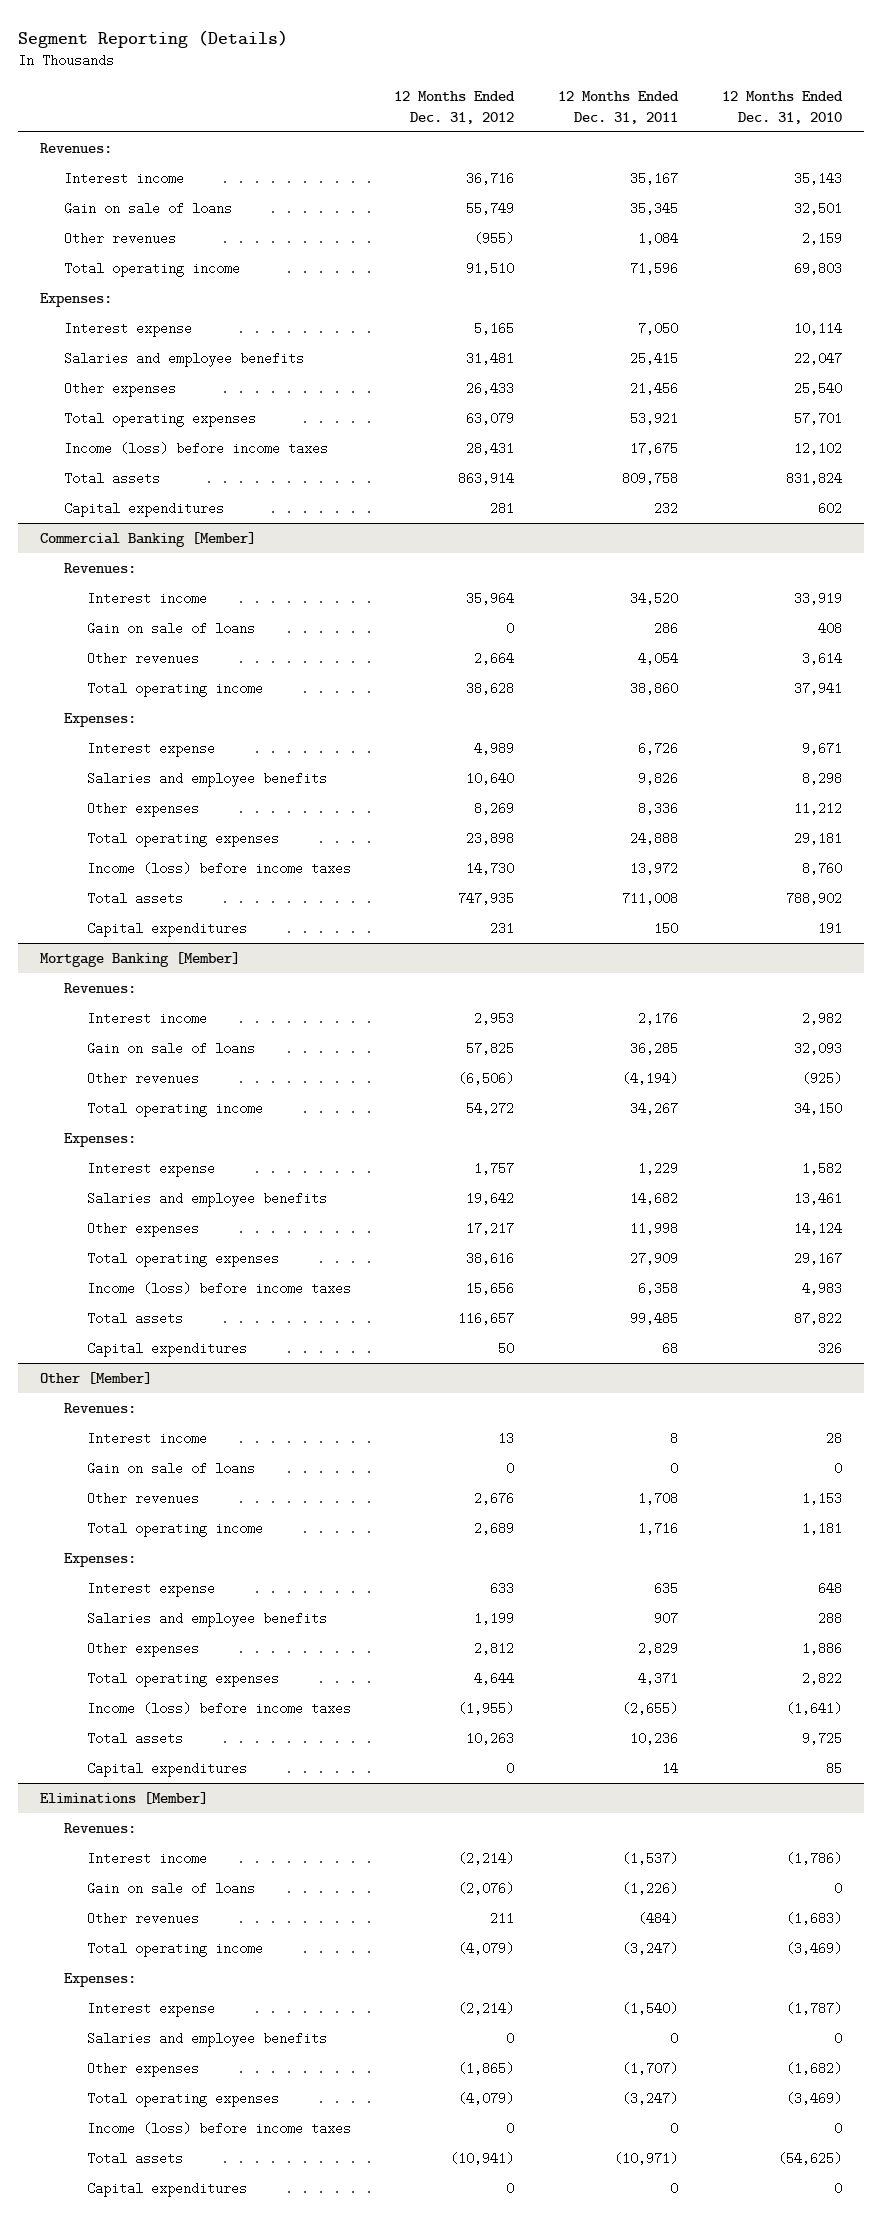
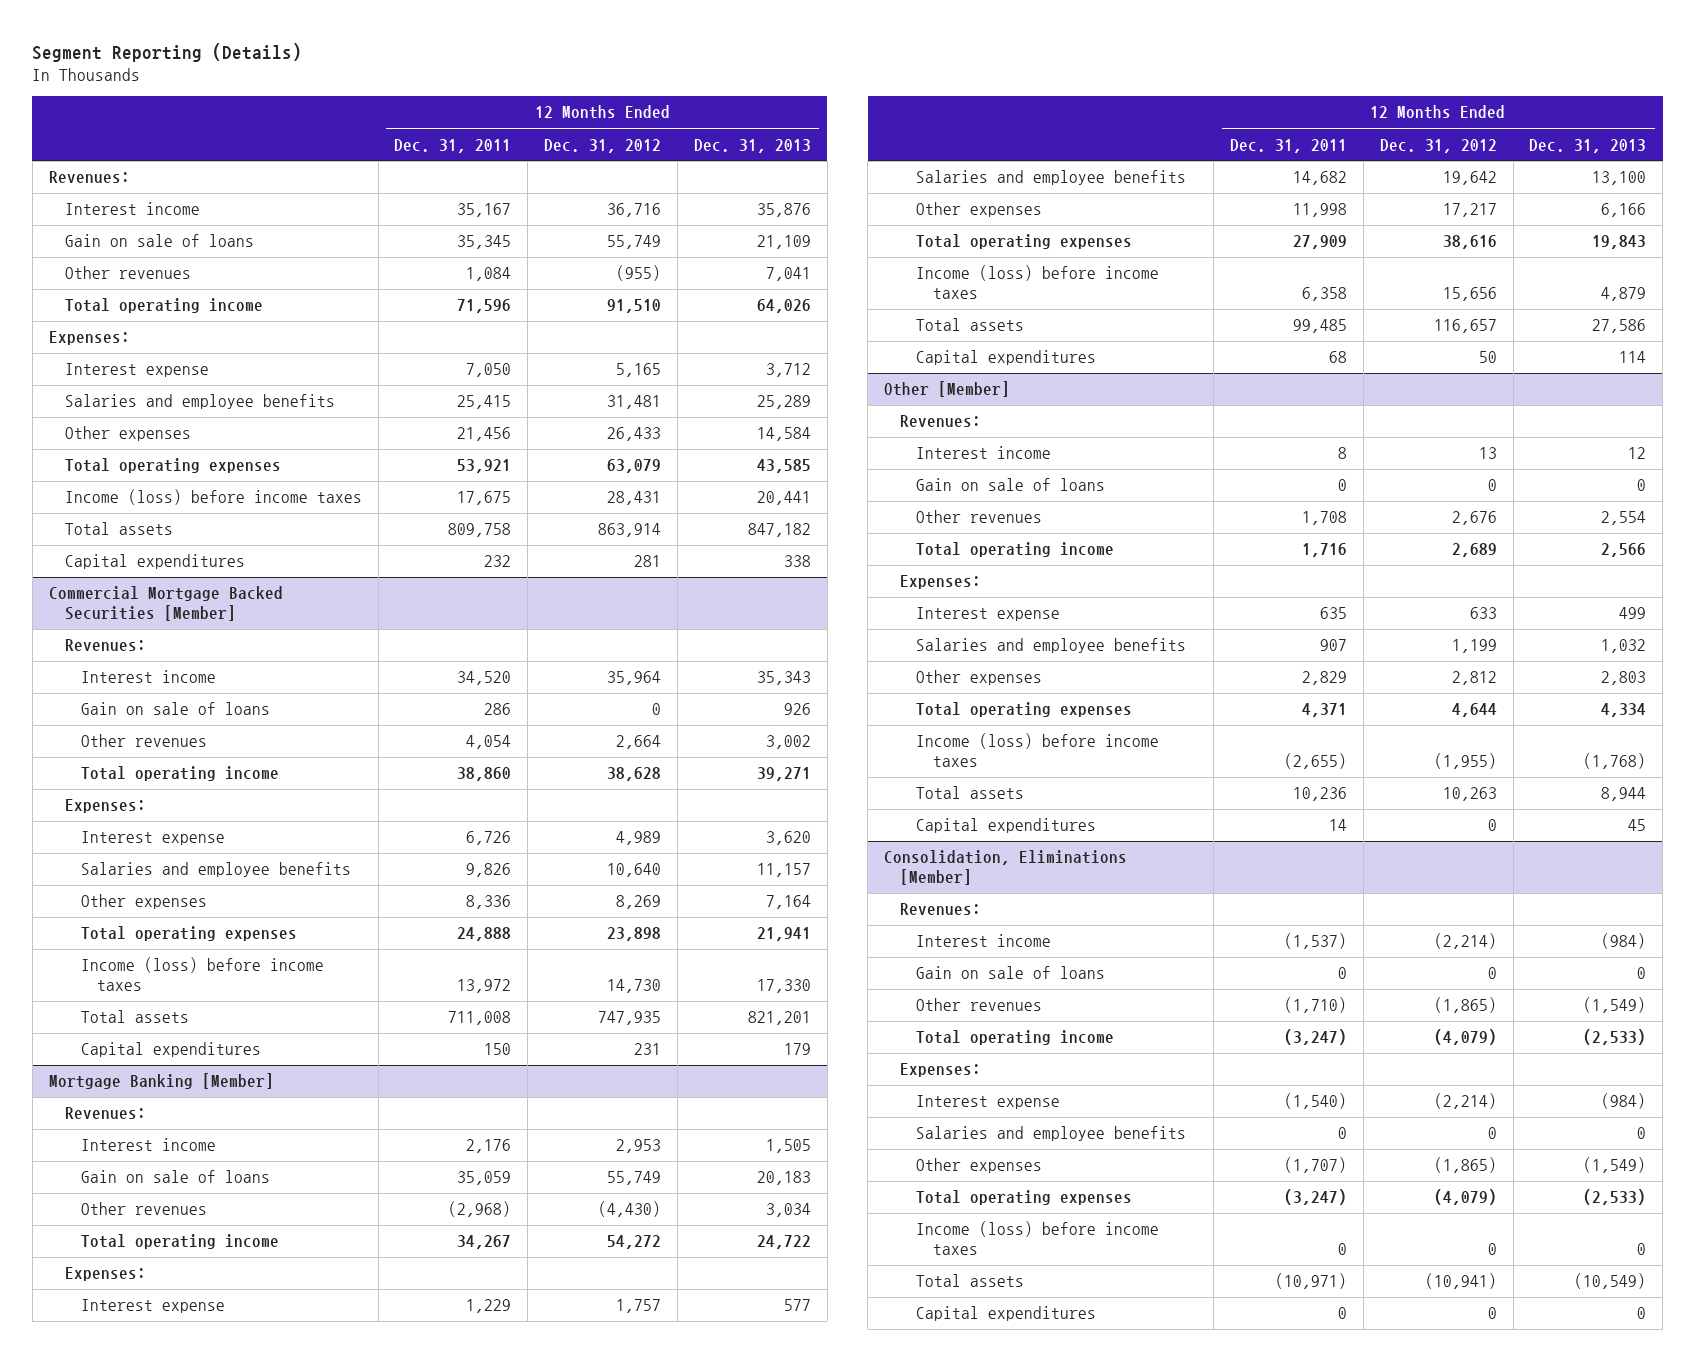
- | 12 Months Ended Dec. 31, 2012 | 12 Months Ended Dec. 31, 2011 | 12 Months Ended Dec. 31, 2010
+ | 12 Months Ended Dec. 31, 2011 | 12 Months Ended Dec. 31, 2012 | 12 Months Ended Dec. 31, 2013
- Commercial Banking [Member]
+ Commercial Mortgage Backed Securities [Member]
@ Mortgage Banking [Member]
- Gain on sale of loans | 57,825 | 36,285 | 32,093
- Other revenues | (6,506) | (4,194) | (925)
+ Gain on sale of loans | 35,059 | 55,749 | 20,183
+ Other revenues | (2,968) | (4,430) | 3,034
- Eliminations [Member]
+ Consolidation, Eliminations [Member]
- Gain on sale of loans | (2,076) | (1,226) | 0
- Other revenues | 211 | (484) | (1,683)
+ Gain on sale of loans | 0 | 0 | 0
+ Other revenues | (1,710) | (1,865) | (1,549)

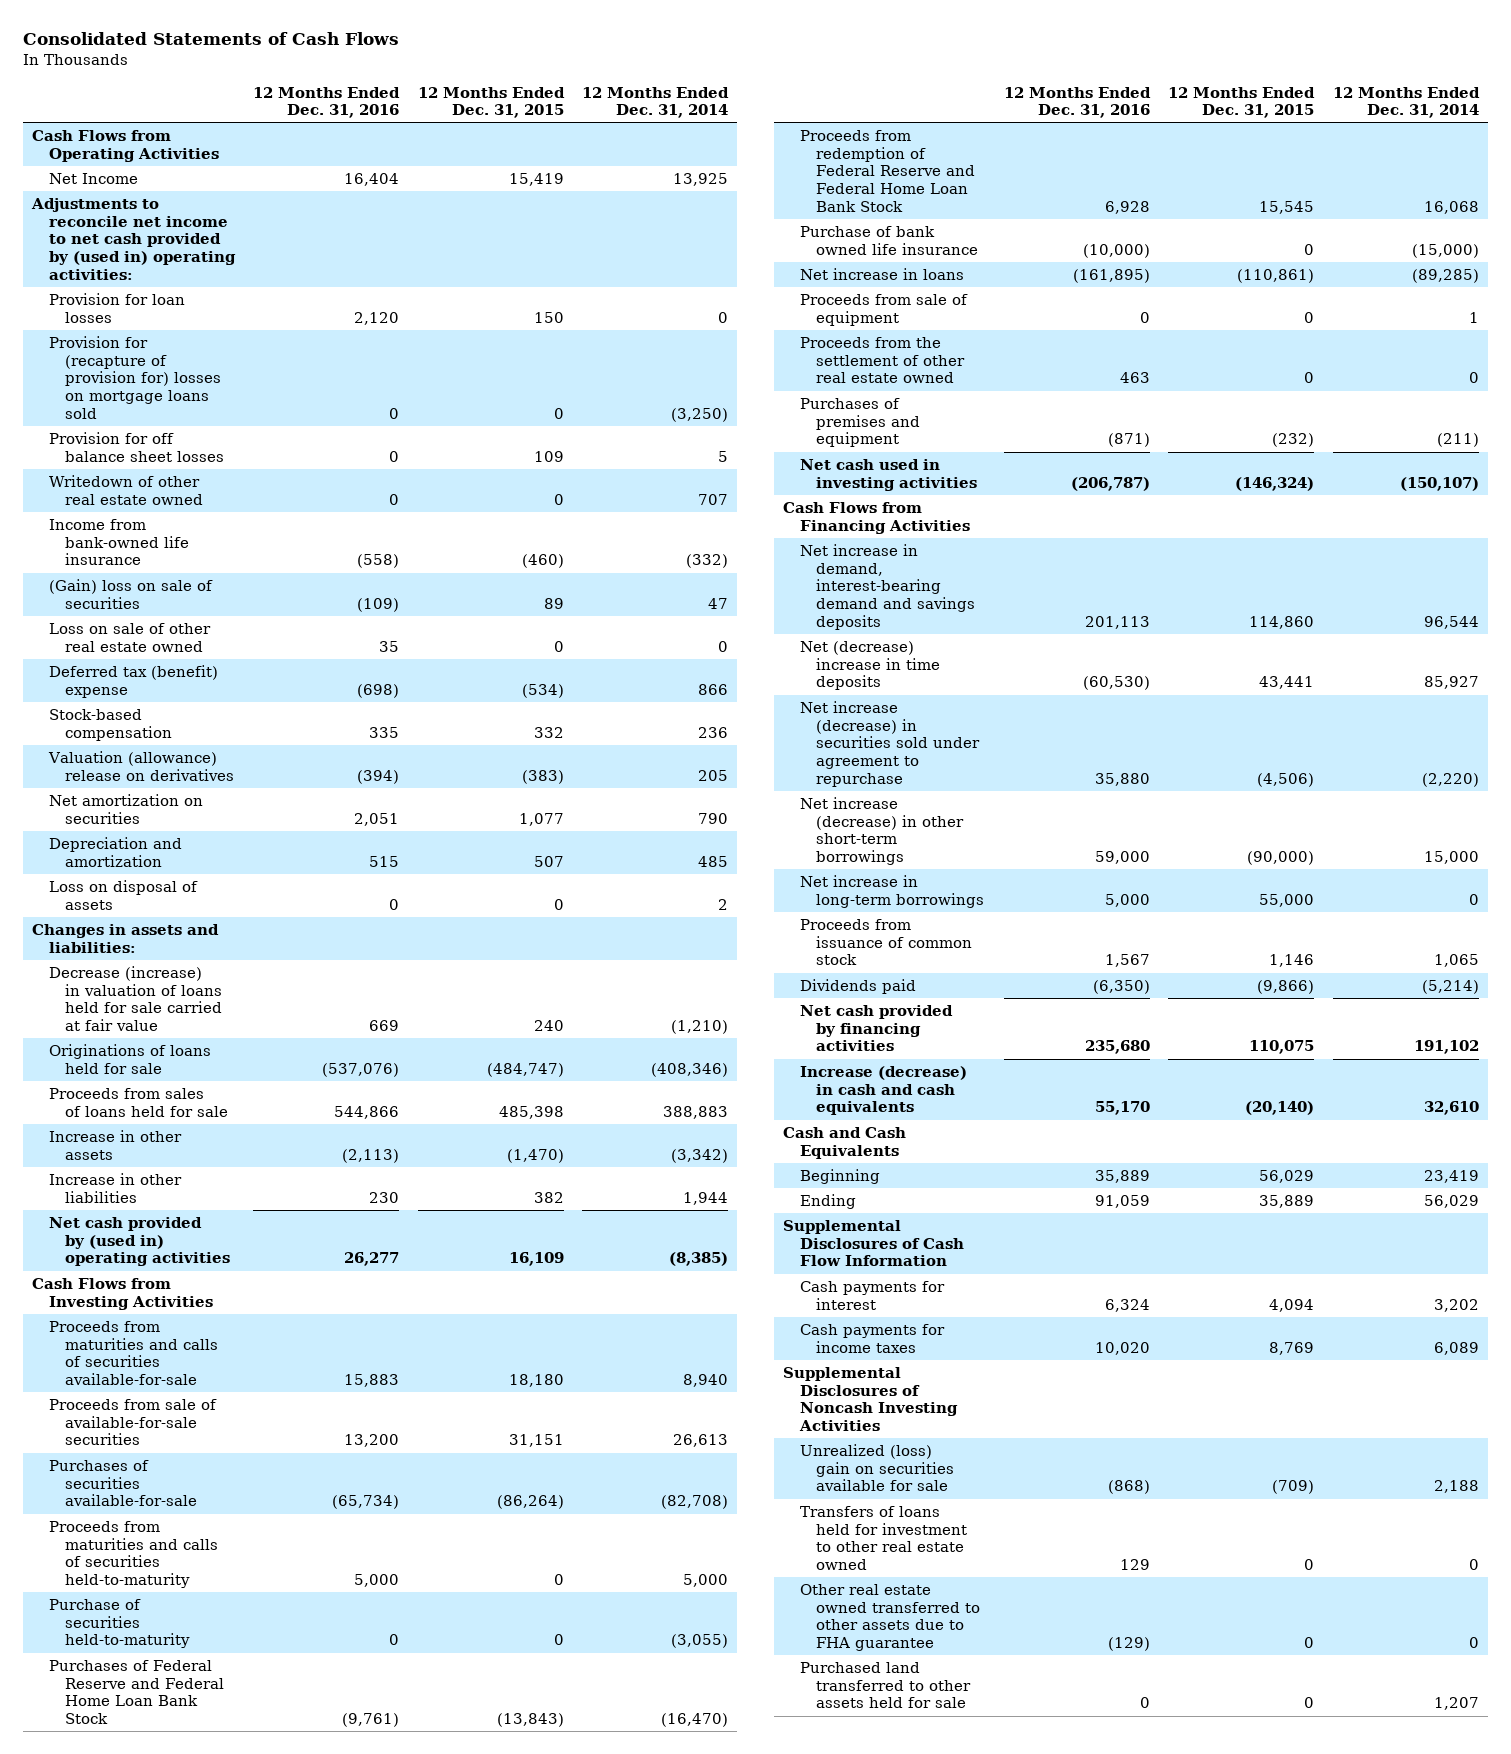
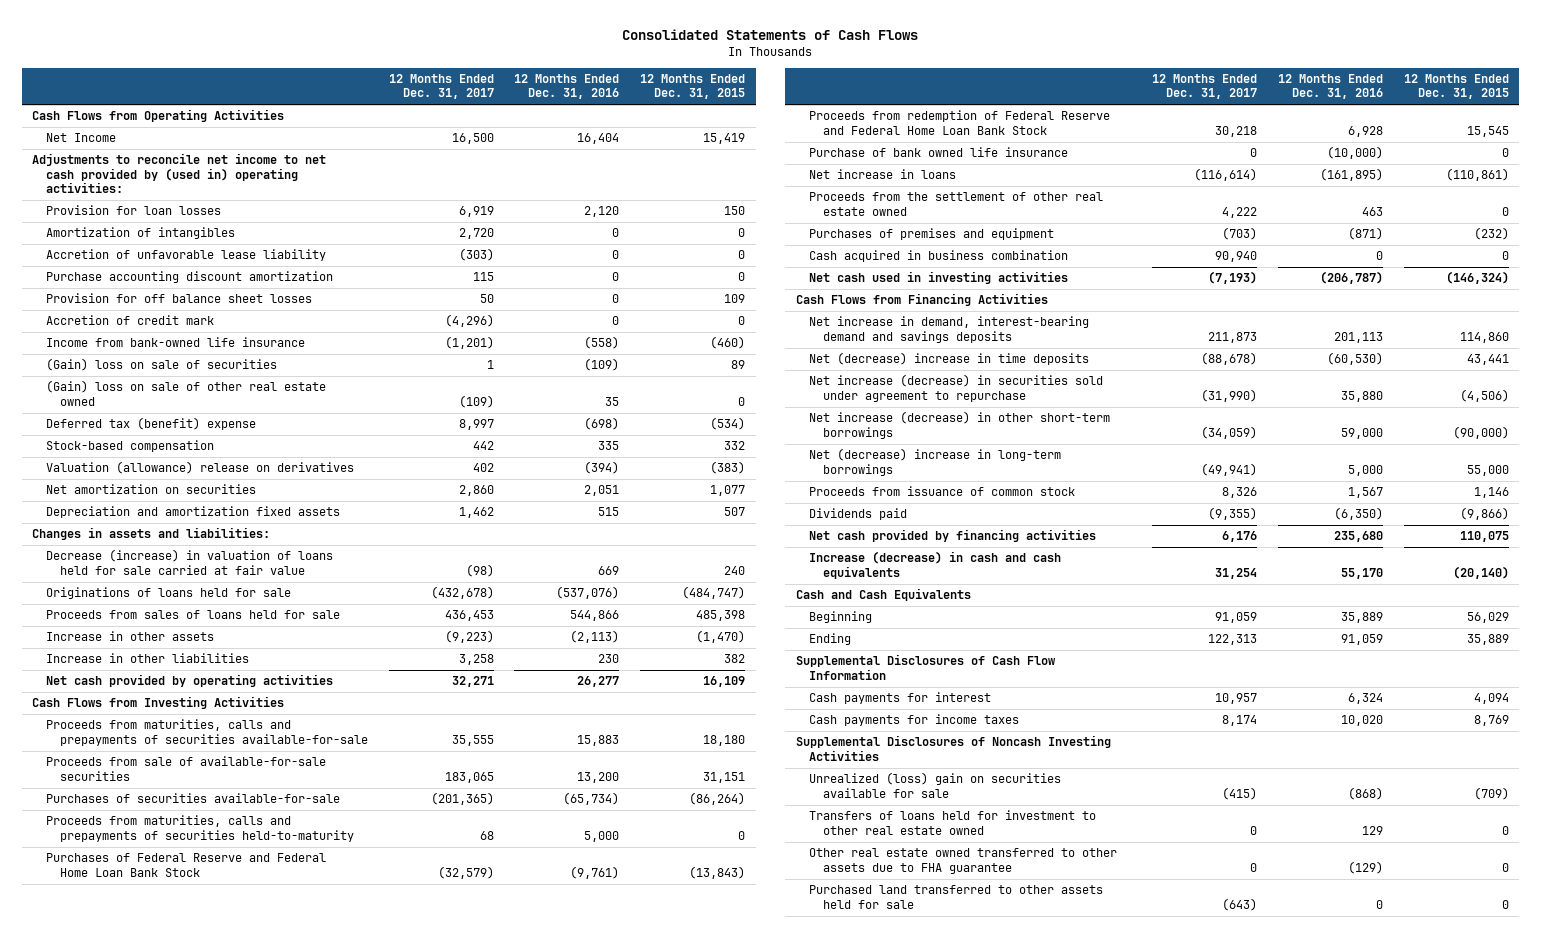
- | 12 Months Ended Dec. 31, 2016 | 12 Months Ended Dec. 31, 2015 | 12 Months Ended Dec. 31, 2014
+ | 12 Months Ended Dec. 31, 2017 | 12 Months Ended Dec. 31, 2016 | 12 Months Ended Dec. 31, 2015
- Provision for (recapture of provision for) losses on mortgage loans sold | 0 | 0 | (3,250)
+ Amortization of intangibles | 2,720 | 0 | 0
+ Accretion of unfavorable lease liability | (303) | 0 | 0
+ Purchase accounting discount amortization | 115 | 0 | 0
- Writedown of other real estate owned | 0 | 0 | 707
+ Accretion of credit mark | (4,296) | 0 | 0
- Loss on sale of other real estate owned | 35 | 0 | 0
+ (Gain) loss on sale of other real estate owned | (109) | 35 | 0
- Depreciation and amortization | 515 | 507 | 485
- Loss on disposal of assets | 0 | 0 | 2
+ Depreciation and amortization fixed assets | 1,462 | 515 | 507
- Net cash provided by (used in) operating activities | 26,277 | 16,109 | (8,385)
+ Net cash provided by operating activities | 32,271 | 26,277 | 16,109
- Proceeds from maturities and calls of securities available-for-sale | 15,883 | 18,180 | 8,940
+ Proceeds from maturities, calls and prepayments of securities available-for-sale | 35,555 | 15,883 | 18,180
- Proceeds from maturities and calls of securities held-to-maturity | 5,000 | 0 | 5,000
- Purchase of securities held-to-maturity | 0 | 0 | (3,055)
+ Proceeds from maturities, calls and prepayments of securities held-to-maturity | 68 | 5,000 | 0
- Proceeds from sale of equipment | 0 | 0 | 1
+ Cash acquired in business combination | 90,940 | 0 | 0
- Net increase in long-term borrowings | 5,000 | 55,000 | 0
+ Net (decrease) increase in long-term borrowings | (49,941) | 5,000 | 55,000

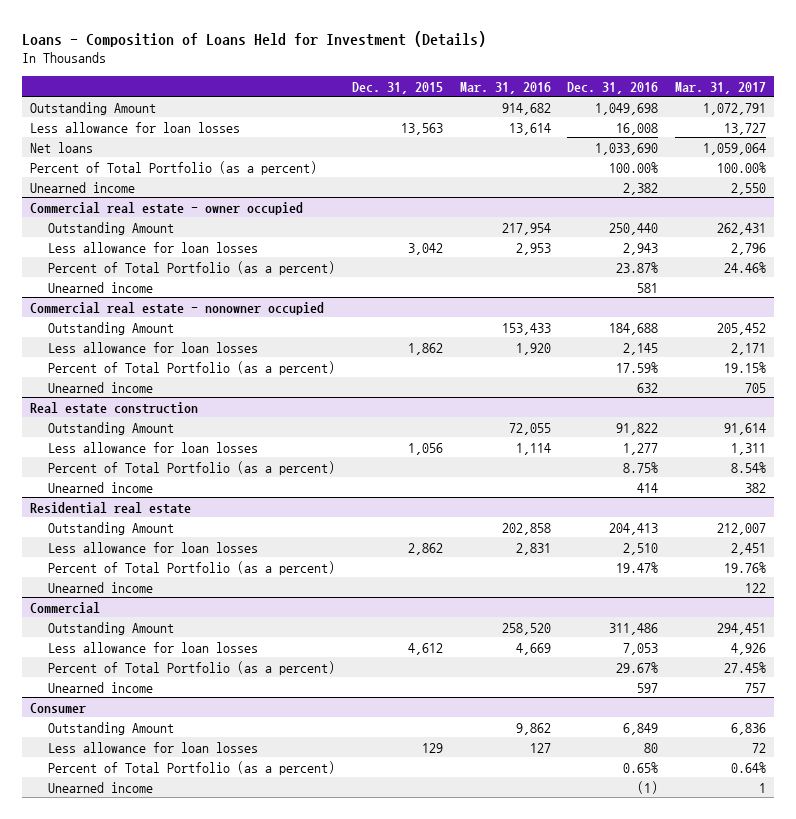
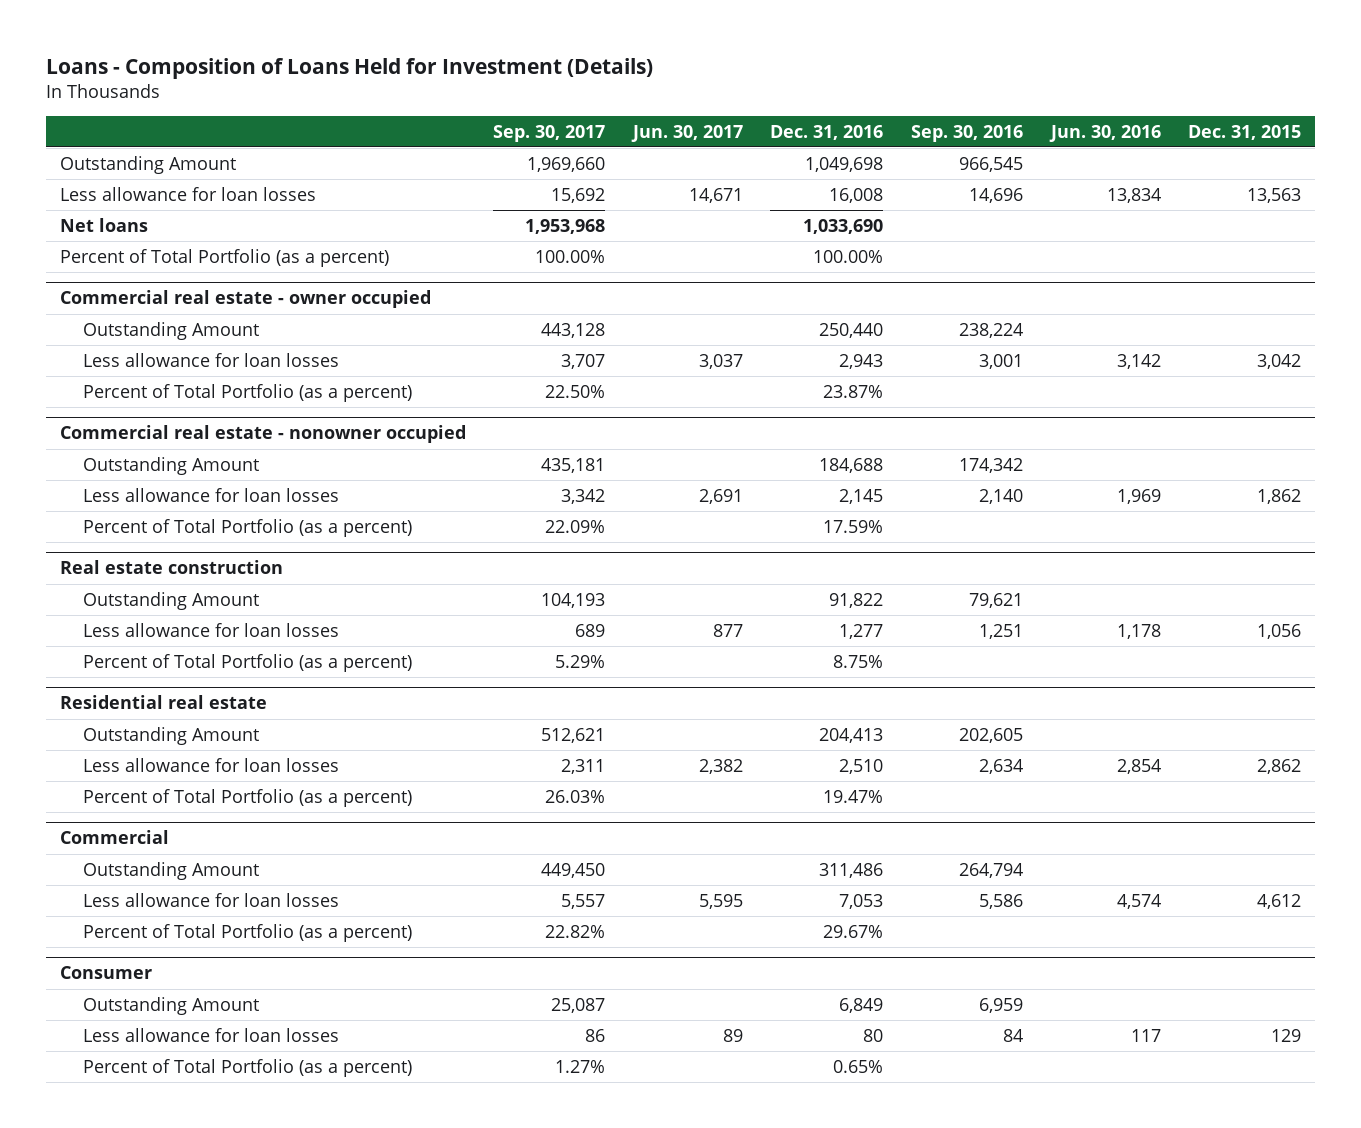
- | Dec. 31, 2015 | Mar. 31, 2016 | Dec. 31, 2016 | Mar. 31, 2017
+ | Sep. 30, 2017 | Jun. 30, 2017 | Dec. 31, 2016 | Sep. 30, 2016 | Jun. 30, 2016 | Dec. 31, 2015
- Unearned income | | | 2,382 | 2,550
@ Commercial real estate - owner occupied
- Unearned income | | | 581 |
@ Commercial real estate - nonowner occupied
- Unearned income | | | 632 | 705
@ Real estate construction
- Unearned income | | | 414 | 382
@ Residential real estate
- Unearned income | | | | 122
@ Commercial
- Unearned income | | | 597 | 757
@ Consumer
- Unearned income | | | (1) | 1

